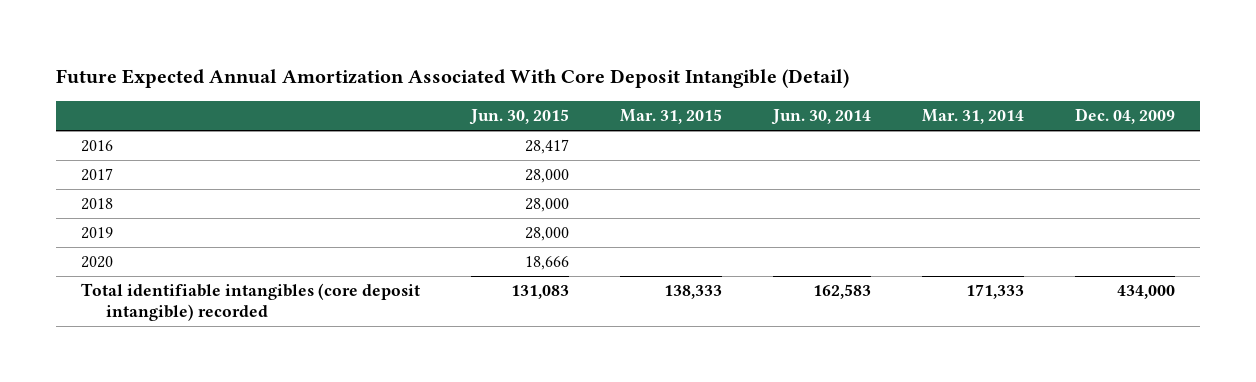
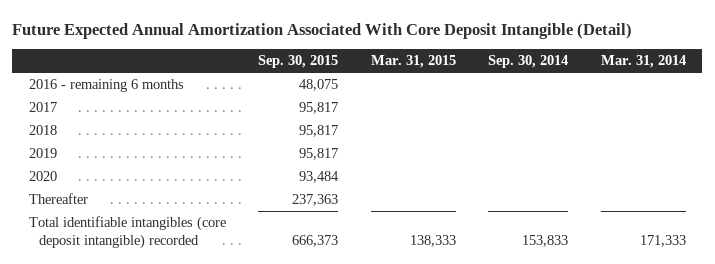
- | Jun. 30, 2015 | Mar. 31, 2015 | Jun. 30, 2014 | Mar. 31, 2014 | Dec. 04, 2009
+ | Sep. 30, 2015 | Mar. 31, 2015 | Sep. 30, 2014 | Mar. 31, 2014
- 2016 | 28,417 | | | |
+ 2016 - remaining 6 months | 48,075 | | |
+ Thereafter | 237,363 | | |

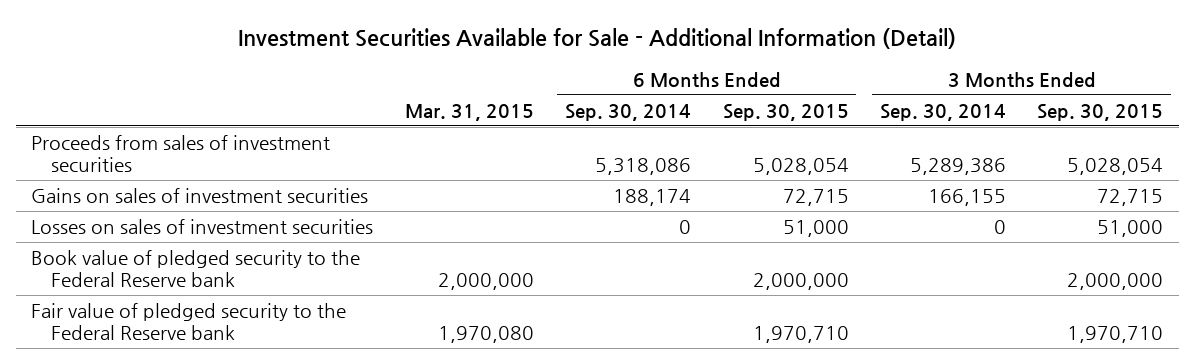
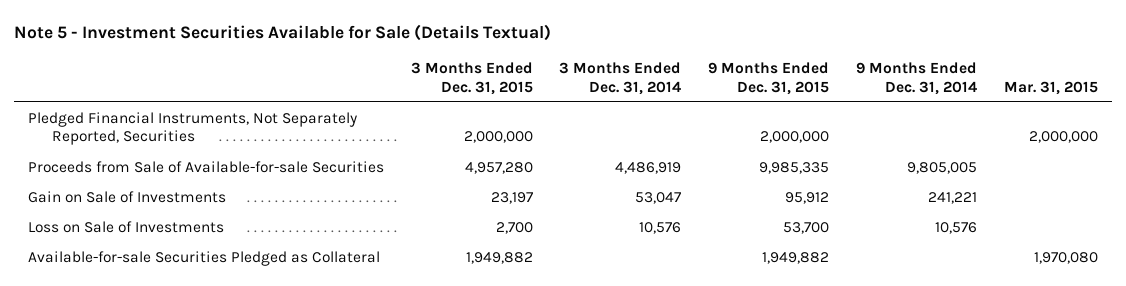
- Investment Securities Available for Sale - Additional Information (Detail)
+ Note 5 - Investment Securities Available for Sale (Details Textual)
- | Mar. 31, 2015 | 6 Months Ended Sep. 30, 2014 | 6 Months Ended Sep. 30, 2015 | 3 Months Ended Sep. 30, 2014 | 3 Months Ended Sep. 30, 2015
+ | 3 Months Ended Dec. 31, 2015 | 3 Months Ended Dec. 31, 2014 | 9 Months Ended Dec. 31, 2015 | 9 Months Ended Dec. 31, 2014 | Mar. 31, 2015
- Proceeds from sales of investment securities | | 5,318,086 | 5,028,054 | 5,289,386 | 5,028,054
- Gains on sales of investment securities | | 188,174 | 72,715 | 166,155 | 72,715
- Losses on sales of investment securities | | 0 | 51,000 | 0 | 51,000
- Book value of pledged security to the Federal Reserve bank | 2,000,000 | | 2,000,000 | | 2,000,000
- Fair value of pledged security to the Federal Reserve bank | 1,970,080 | | 1,970,710 | | 1,970,710
+ Pledged Financial Instruments, Not Separately Reported, Securities | 2,000,000 | | 2,000,000 | | 2,000,000
+ Proceeds from Sale of Available-for-sale Securities | 4,957,280 | 4,486,919 | 9,985,335 | 9,805,005 |
+ Gain on Sale of Investments | 23,197 | 53,047 | 95,912 | 241,221 |
+ Loss on Sale of Investments | 2,700 | 10,576 | 53,700 | 10,576 |
+ Available-for-sale Securities Pledged as Collateral | 1,949,882 | | 1,949,882 | | 1,970,080

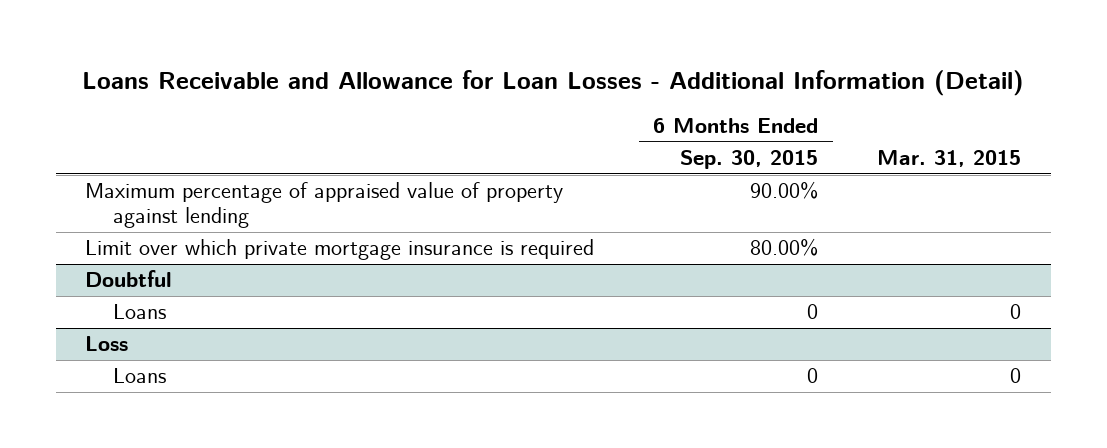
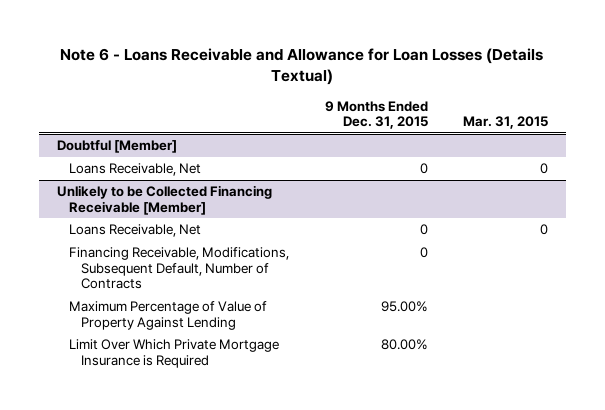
- Loans Receivable and Allowance for Loan Losses - Additional Information (Detail)
+ Note 6 - Loans Receivable and Allowance for Loan Losses (Details Textual)
- | 6 Months Ended Sep. 30, 2015 | Mar. 31, 2015
+ | 9 Months Ended Dec. 31, 2015 | Mar. 31, 2015
- Maximum percentage of appraised value of property against lending | 90.00% |
- Limit over which private mortgage insurance is required | 80.00% |
- Doubtful
- Loans | 0 | 0
- Loss
- Loans | 0 | 0
+ Doubtful [Member]
+ Loans Receivable, Net | 0 | 0
+ Unlikely to be Collected Financing Receivable [Member]
+ Loans Receivable, Net | 0 | 0
+ Financing Receivable, Modifications, Subsequent Default, Number of Contracts | 0 |
+ Maximum Percentage of Value of Property Against Lending | 95.00% |
+ Limit Over Which Private Mortgage Insurance is Required | 80.00% |

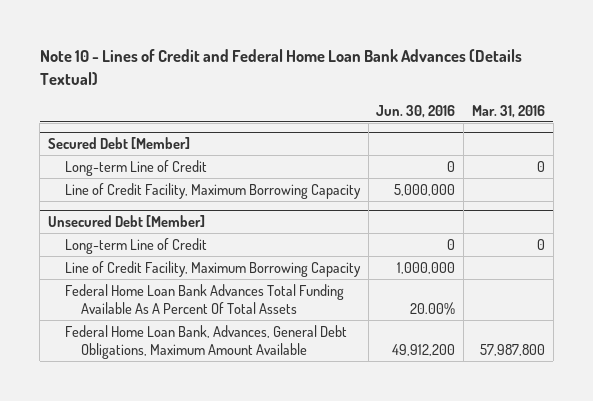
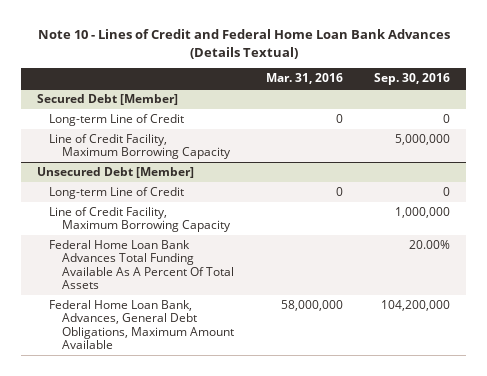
- | Jun. 30, 2016 | Mar. 31, 2016
+ | Mar. 31, 2016 | Sep. 30, 2016
@ Unsecured Debt [Member]
- Federal Home Loan Bank, Advances, General Debt Obligations, Maximum Amount Available | 49,912,200 | 57,987,800
+ Federal Home Loan Bank, Advances, General Debt Obligations, Maximum Amount Available | 58,000,000 | 104,200,000

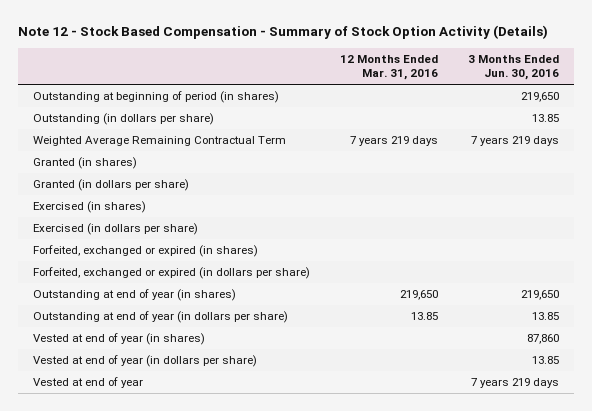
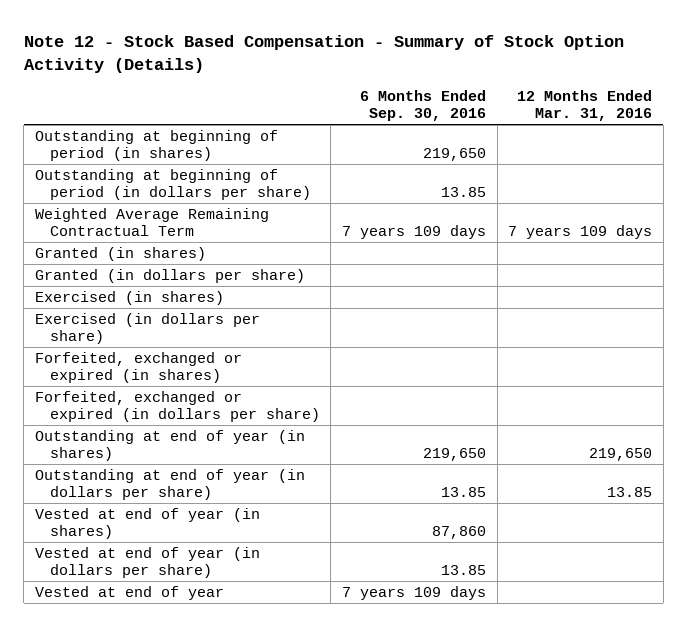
- | 12 Months Ended Mar. 31, 2016 | 3 Months Ended Jun. 30, 2016
+ | 6 Months Ended Sep. 30, 2016 | 12 Months Ended Mar. 31, 2016
- Outstanding (in dollars per share) | | 13.85
- Weighted Average Remaining Contractual Term | 7 years 219 days | 7 years 219 days
+ Outstanding at beginning of period (in dollars per share) | 13.85 |
+ Weighted Average Remaining Contractual Term | 7 years 109 days | 7 years 109 days

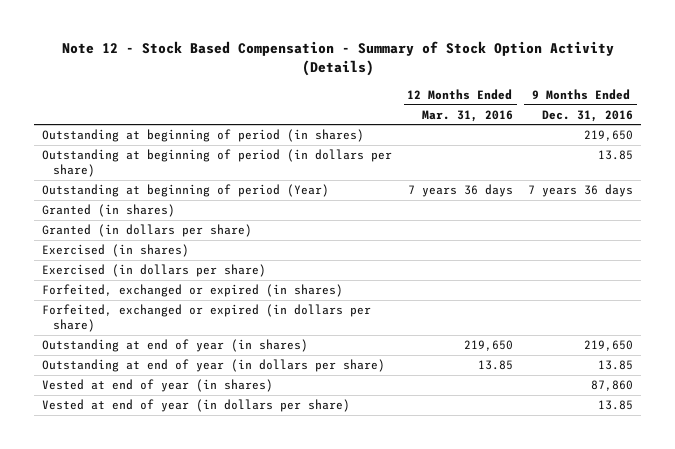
- | 6 Months Ended Sep. 30, 2016 | 12 Months Ended Mar. 31, 2016
+ | 12 Months Ended Mar. 31, 2016 | 9 Months Ended Dec. 31, 2016
- Weighted Average Remaining Contractual Term | 7 years 109 days | 7 years 109 days
+ Outstanding at beginning of period (Year) | 7 years 36 days | 7 years 36 days
- Vested at end of year | 7 years 109 days |

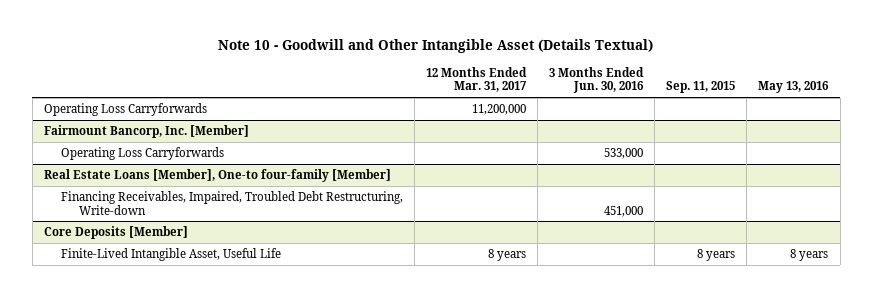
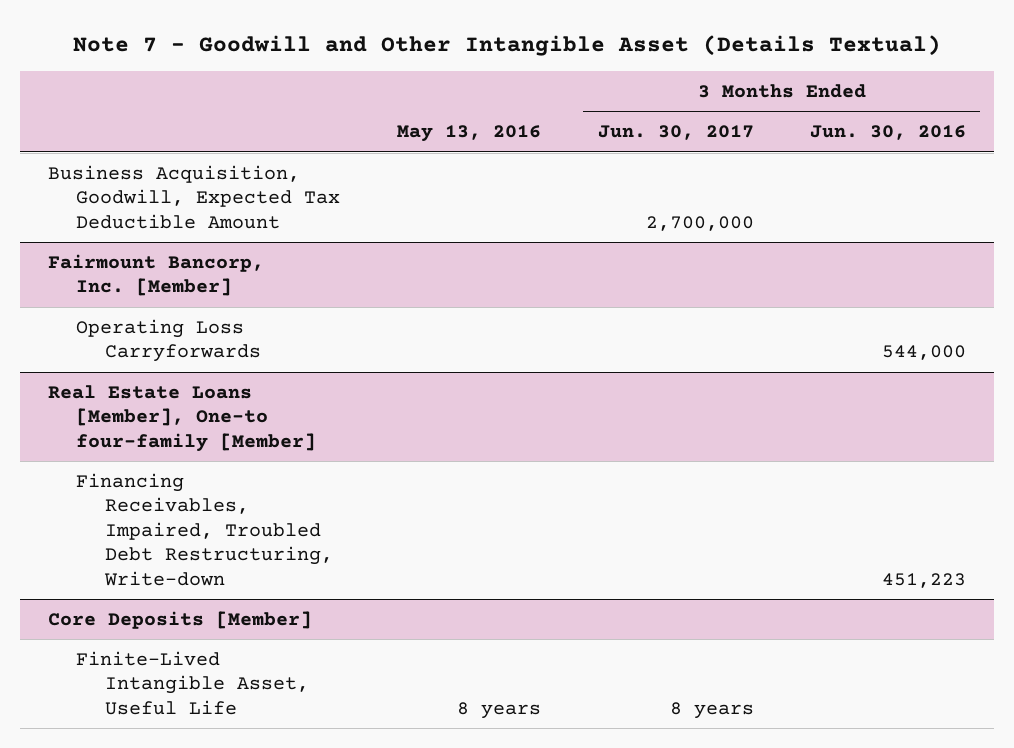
- Note 10 - Goodwill and Other Intangible Asset (Details Textual)
+ Note 7 - Goodwill and Other Intangible Asset (Details Textual)
- | 12 Months Ended Mar. 31, 2017 | 3 Months Ended Jun. 30, 2016 | Sep. 11, 2015 | May 13, 2016
+ | May 13, 2016 | 3 Months Ended Jun. 30, 2017 | 3 Months Ended Jun. 30, 2016
- Operating Loss Carryforwards | 11,200,000 | | |
+ Business Acquisition, Goodwill, Expected Tax Deductible Amount | | 2,700,000 |
@ Fairmount Bancorp, Inc. [Member]
- Operating Loss Carryforwards | | 533,000 | |
+ Operating Loss Carryforwards | | | 544,000
@ Real Estate Loans [Member], One-to four-family [Member]
- Financing Receivables, Impaired, Troubled Debt Restructuring, Write-down | | 451,000 | |
+ Financing Receivables, Impaired, Troubled Debt Restructuring, Write-down | | | 451,223

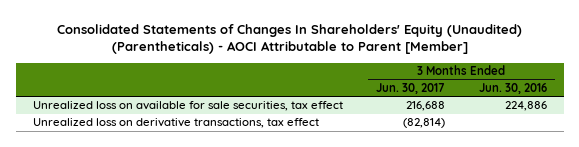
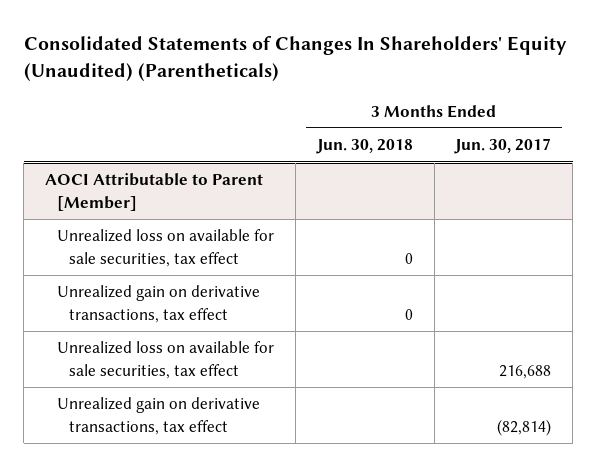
- Consolidated Statements of Changes In Shareholders' Equity (Unaudited) (Parentheticals) - AOCI Attributable to Parent [Member]
+ Consolidated Statements of Changes In Shareholders' Equity (Unaudited) (Parentheticals)
- | 3 Months Ended Jun. 30, 2017 | 3 Months Ended Jun. 30, 2016
+ | 3 Months Ended Jun. 30, 2018 | 3 Months Ended Jun. 30, 2017
+ AOCI Attributable to Parent [Member]
+ Unrealized loss on available for sale securities, tax effect | 0 |
+ Unrealized gain on derivative transactions, tax effect | 0 |
- Unrealized loss on derivative transactions, tax effect | (82,814) |
+ Unrealized gain on derivative transactions, tax effect | | (82,814)

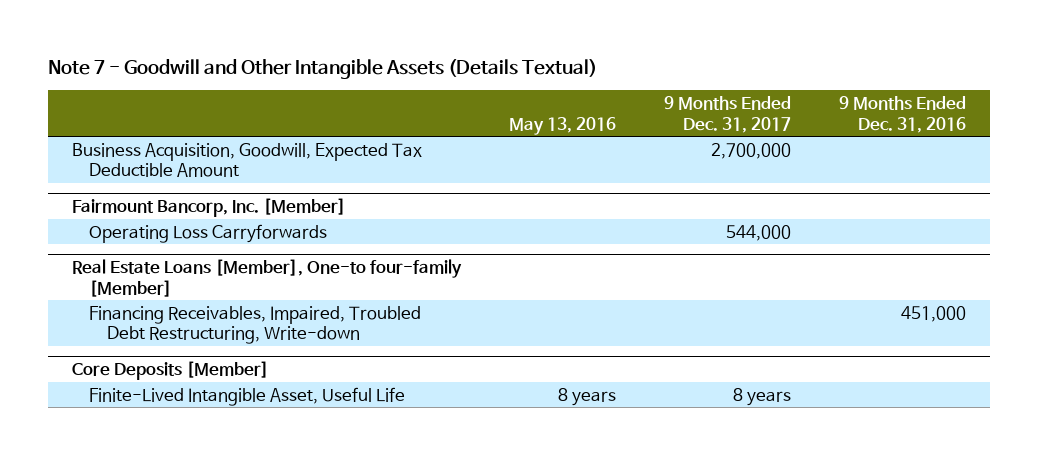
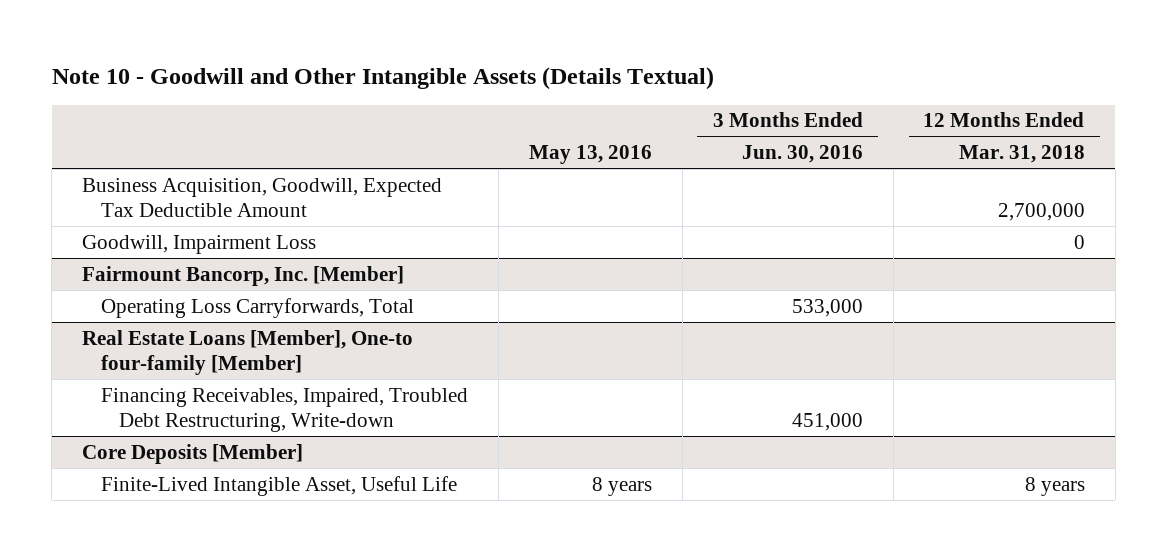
- Note 7 - Goodwill and Other Intangible Assets (Details Textual)
+ Note 10 - Goodwill and Other Intangible Assets (Details Textual)
- | May 13, 2016 | 9 Months Ended Dec. 31, 2017 | 9 Months Ended Dec. 31, 2016
+ | May 13, 2016 | 3 Months Ended Jun. 30, 2016 | 12 Months Ended Mar. 31, 2018
+ Goodwill, Impairment Loss | | | 0
@ Fairmount Bancorp, Inc. [Member]
- Operating Loss Carryforwards | | 544,000 |
+ Operating Loss Carryforwards, Total | | 533,000 |

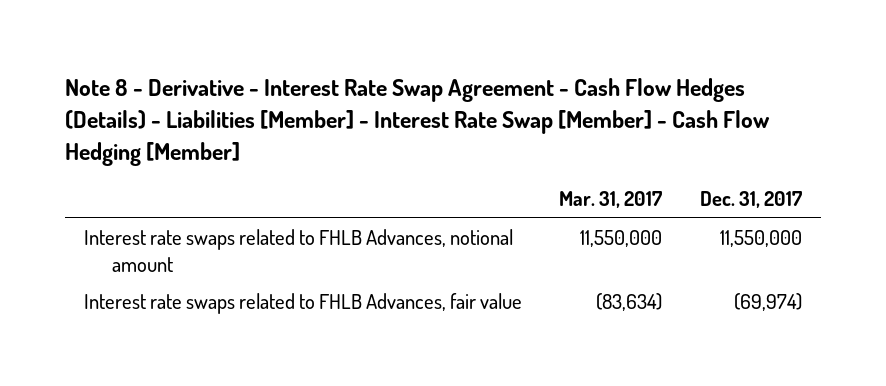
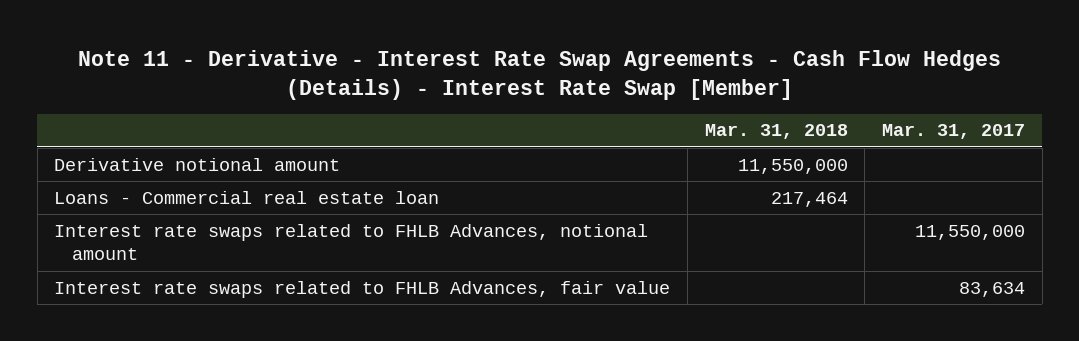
- Note 8 - Derivative - Interest Rate Swap Agreement - Cash Flow Hedges (Details) - Liabilities [Member] - Interest Rate Swap [Member] - Cash Flow Hedging [Member]
+ Note 11 - Derivative - Interest Rate Swap Agreements - Cash Flow Hedges (Details) - Interest Rate Swap [Member]
- | Mar. 31, 2017 | Dec. 31, 2017
+ | Mar. 31, 2018 | Mar. 31, 2017
+ Derivative notional amount | 11,550,000 |
+ Loans - Commercial real estate loan | 217,464 |
- Interest rate swaps related to FHLB Advances, fair value | (83,634) | (69,974)
+ Interest rate swaps related to FHLB Advances, fair value | | 83,634

